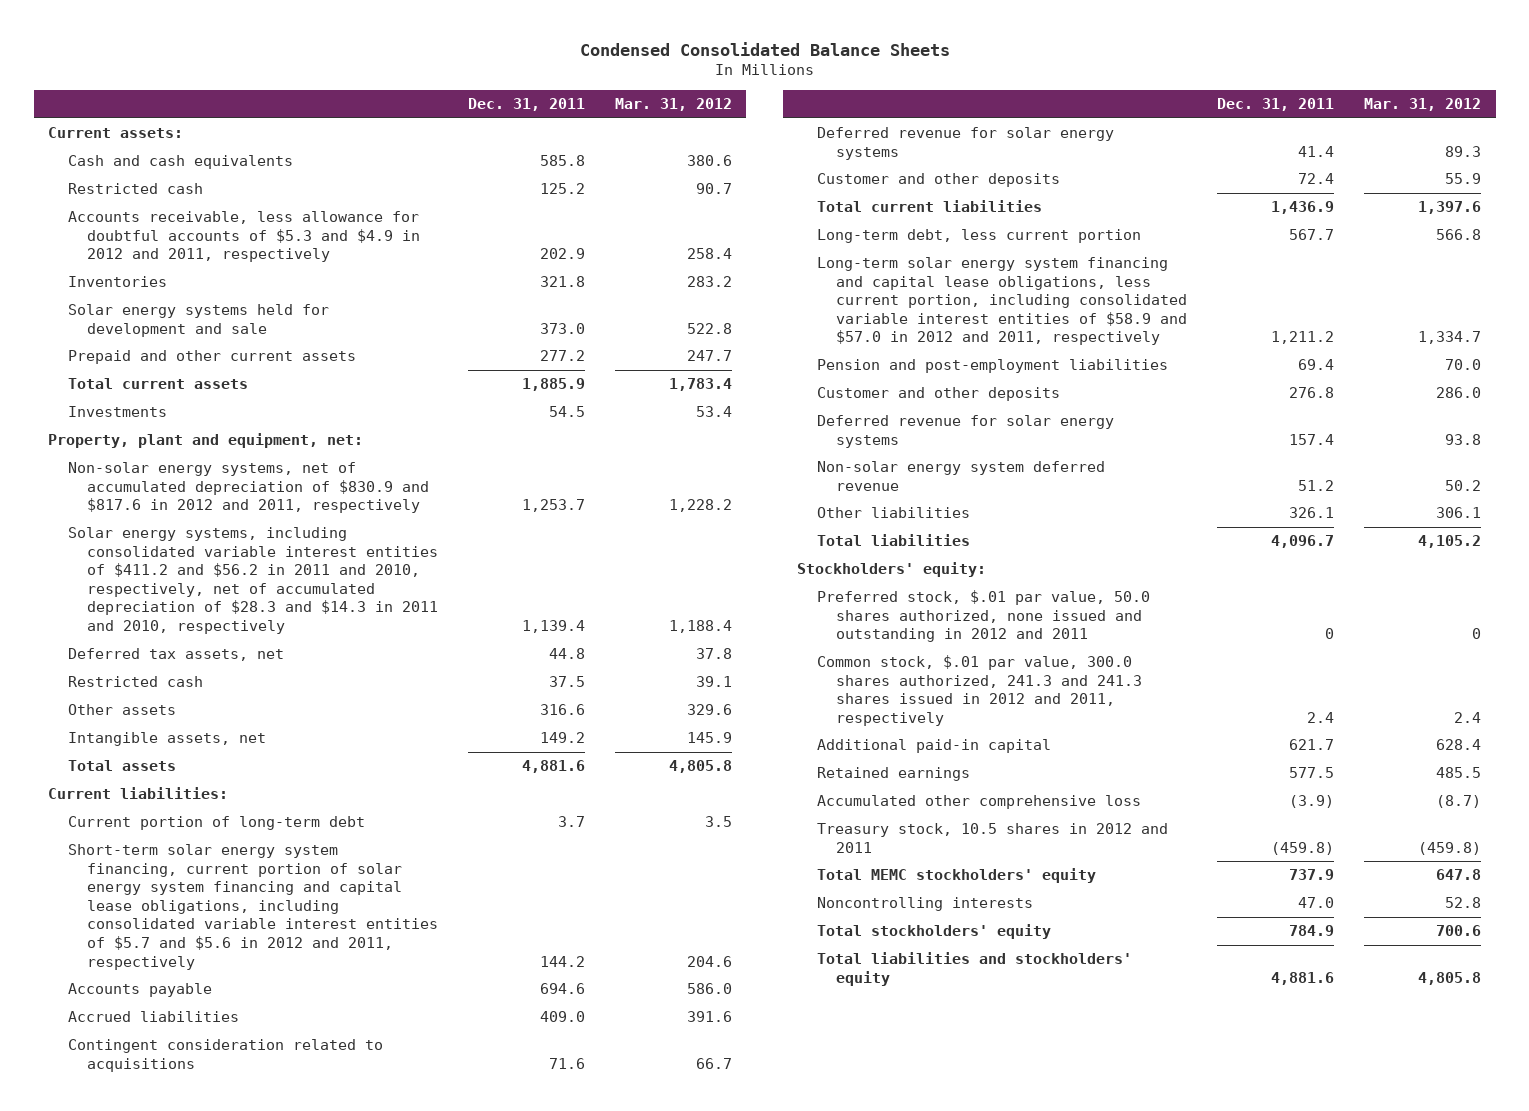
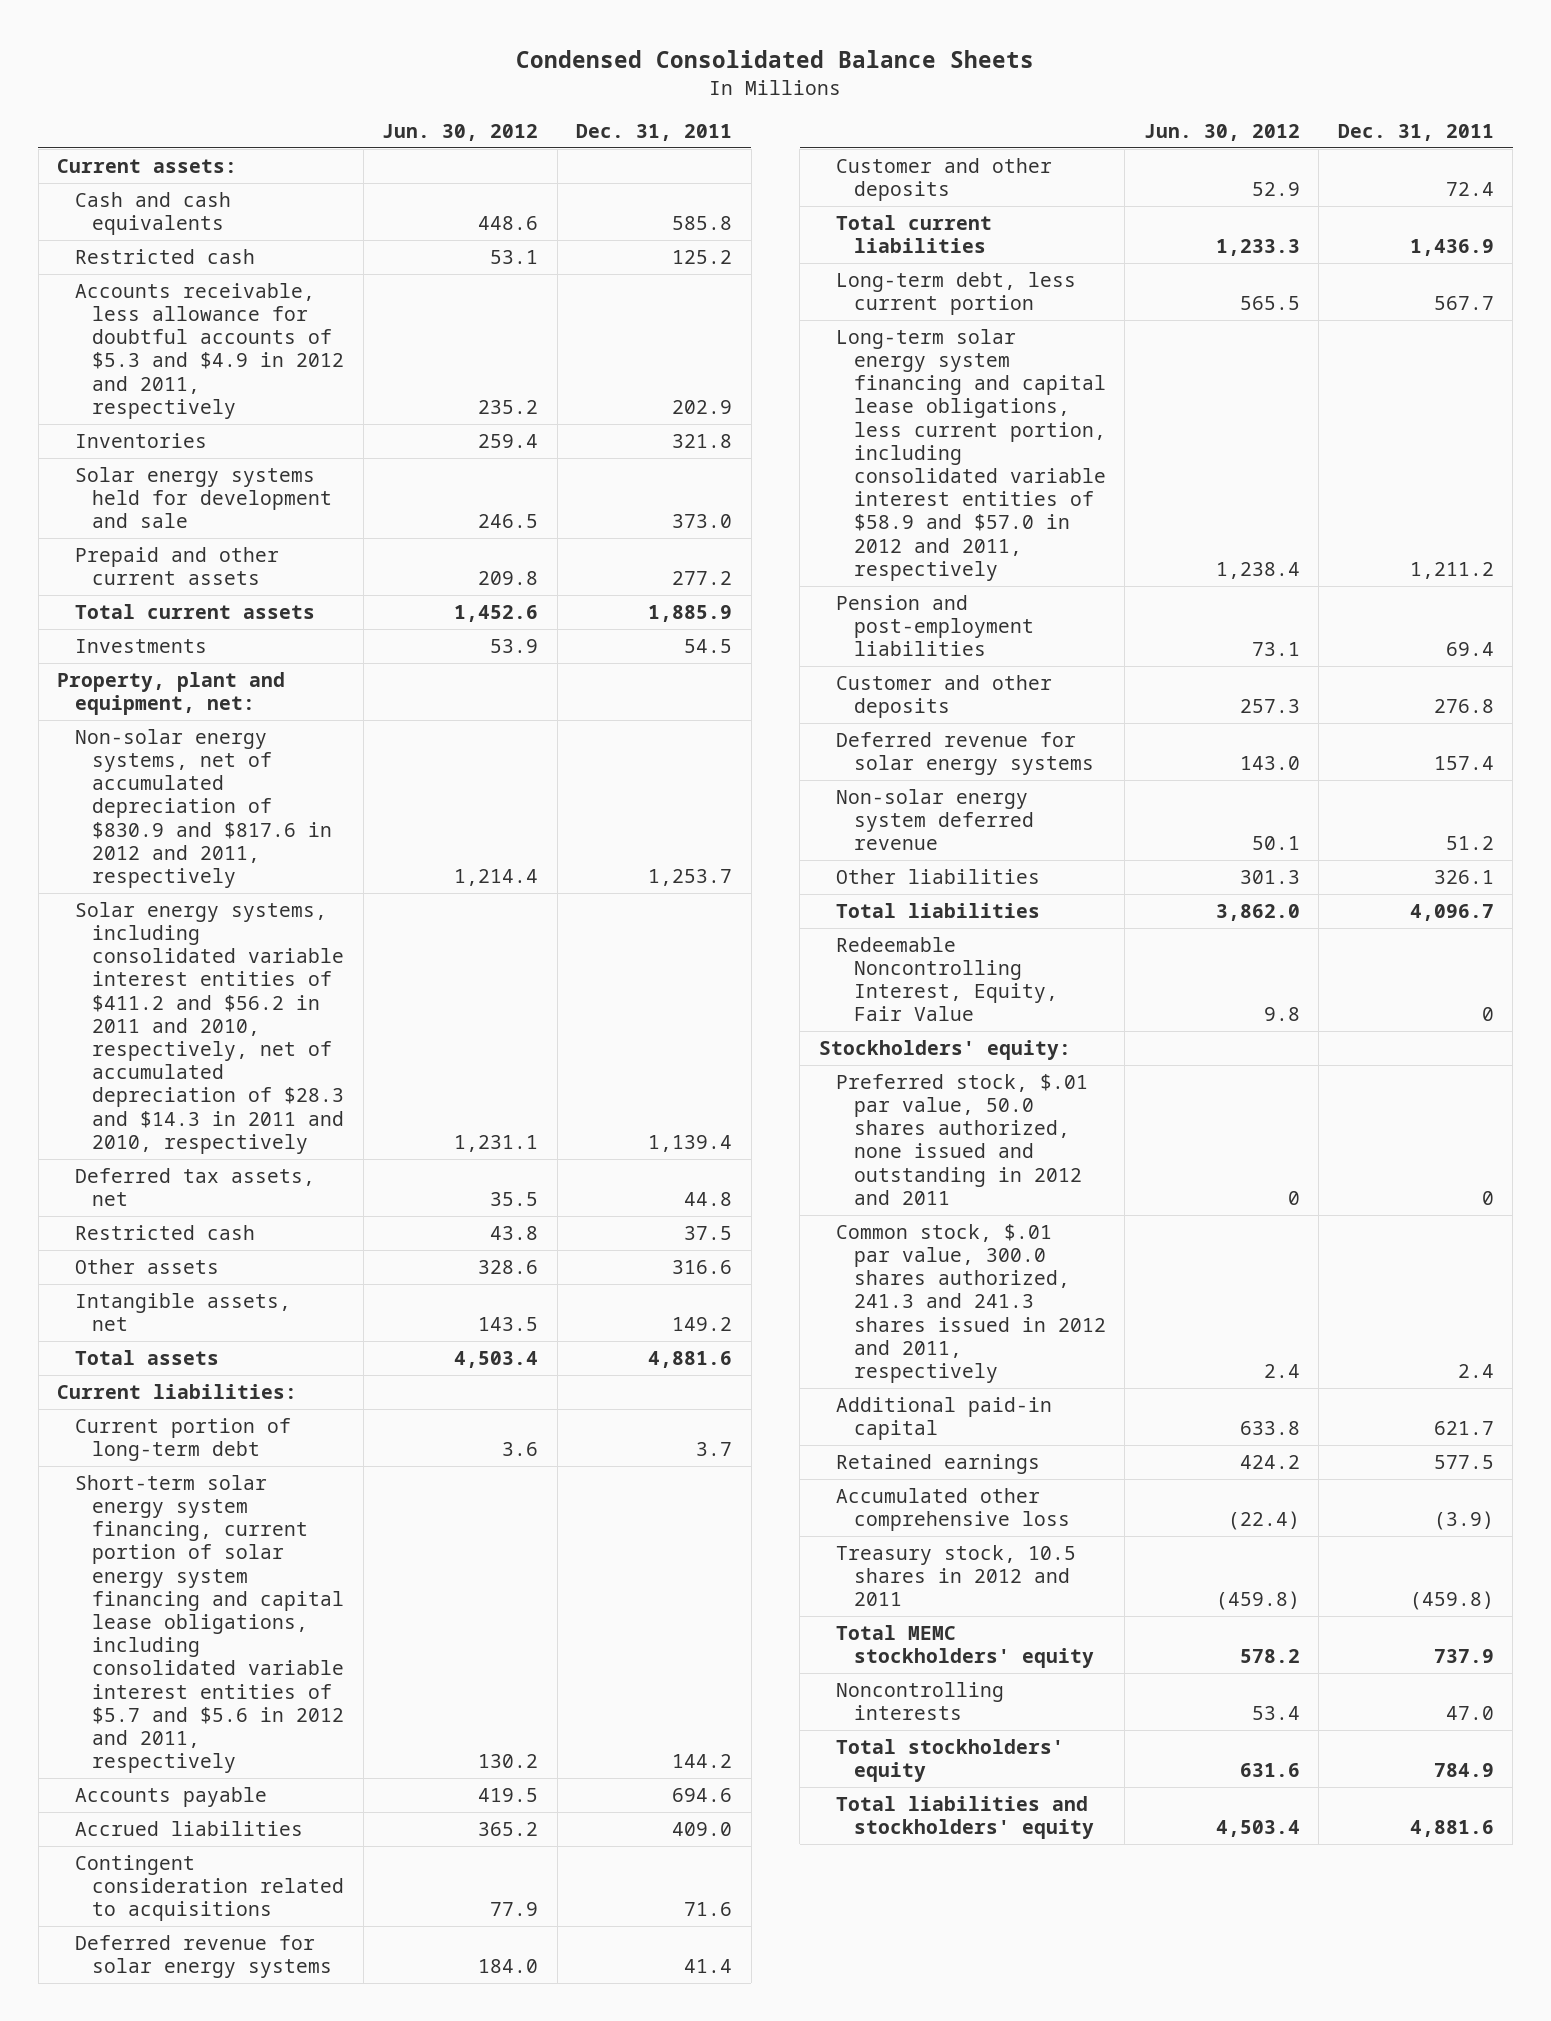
- | Dec. 31, 2011 | Mar. 31, 2012
+ | Jun. 30, 2012 | Dec. 31, 2011
+ Redeemable Noncontrolling Interest, Equity, Fair Value | 9.8 | 0

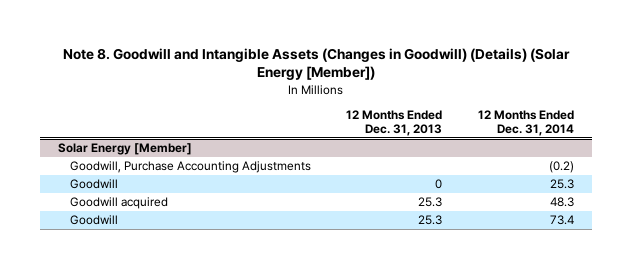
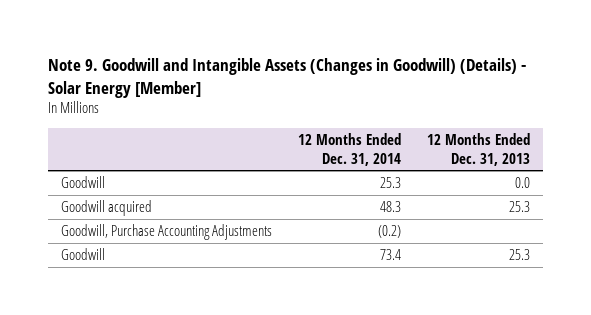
- Note 8. Goodwill and Intangible Assets (Changes in Goodwill) (Details) (Solar Energy [Member])
+ Note 9. Goodwill and Intangible Assets (Changes in Goodwill) (Details) - Solar Energy [Member]
- | 12 Months Ended Dec. 31, 2013 | 12 Months Ended Dec. 31, 2014
+ | 12 Months Ended Dec. 31, 2014 | 12 Months Ended Dec. 31, 2013
- Solar Energy [Member]
- Goodwill, Purchase Accounting Adjustments | | (0.2)
- Goodwill | 0 | 25.3
+ Goodwill | 25.3 | 0.0
+ Goodwill, Purchase Accounting Adjustments | (0.2) |

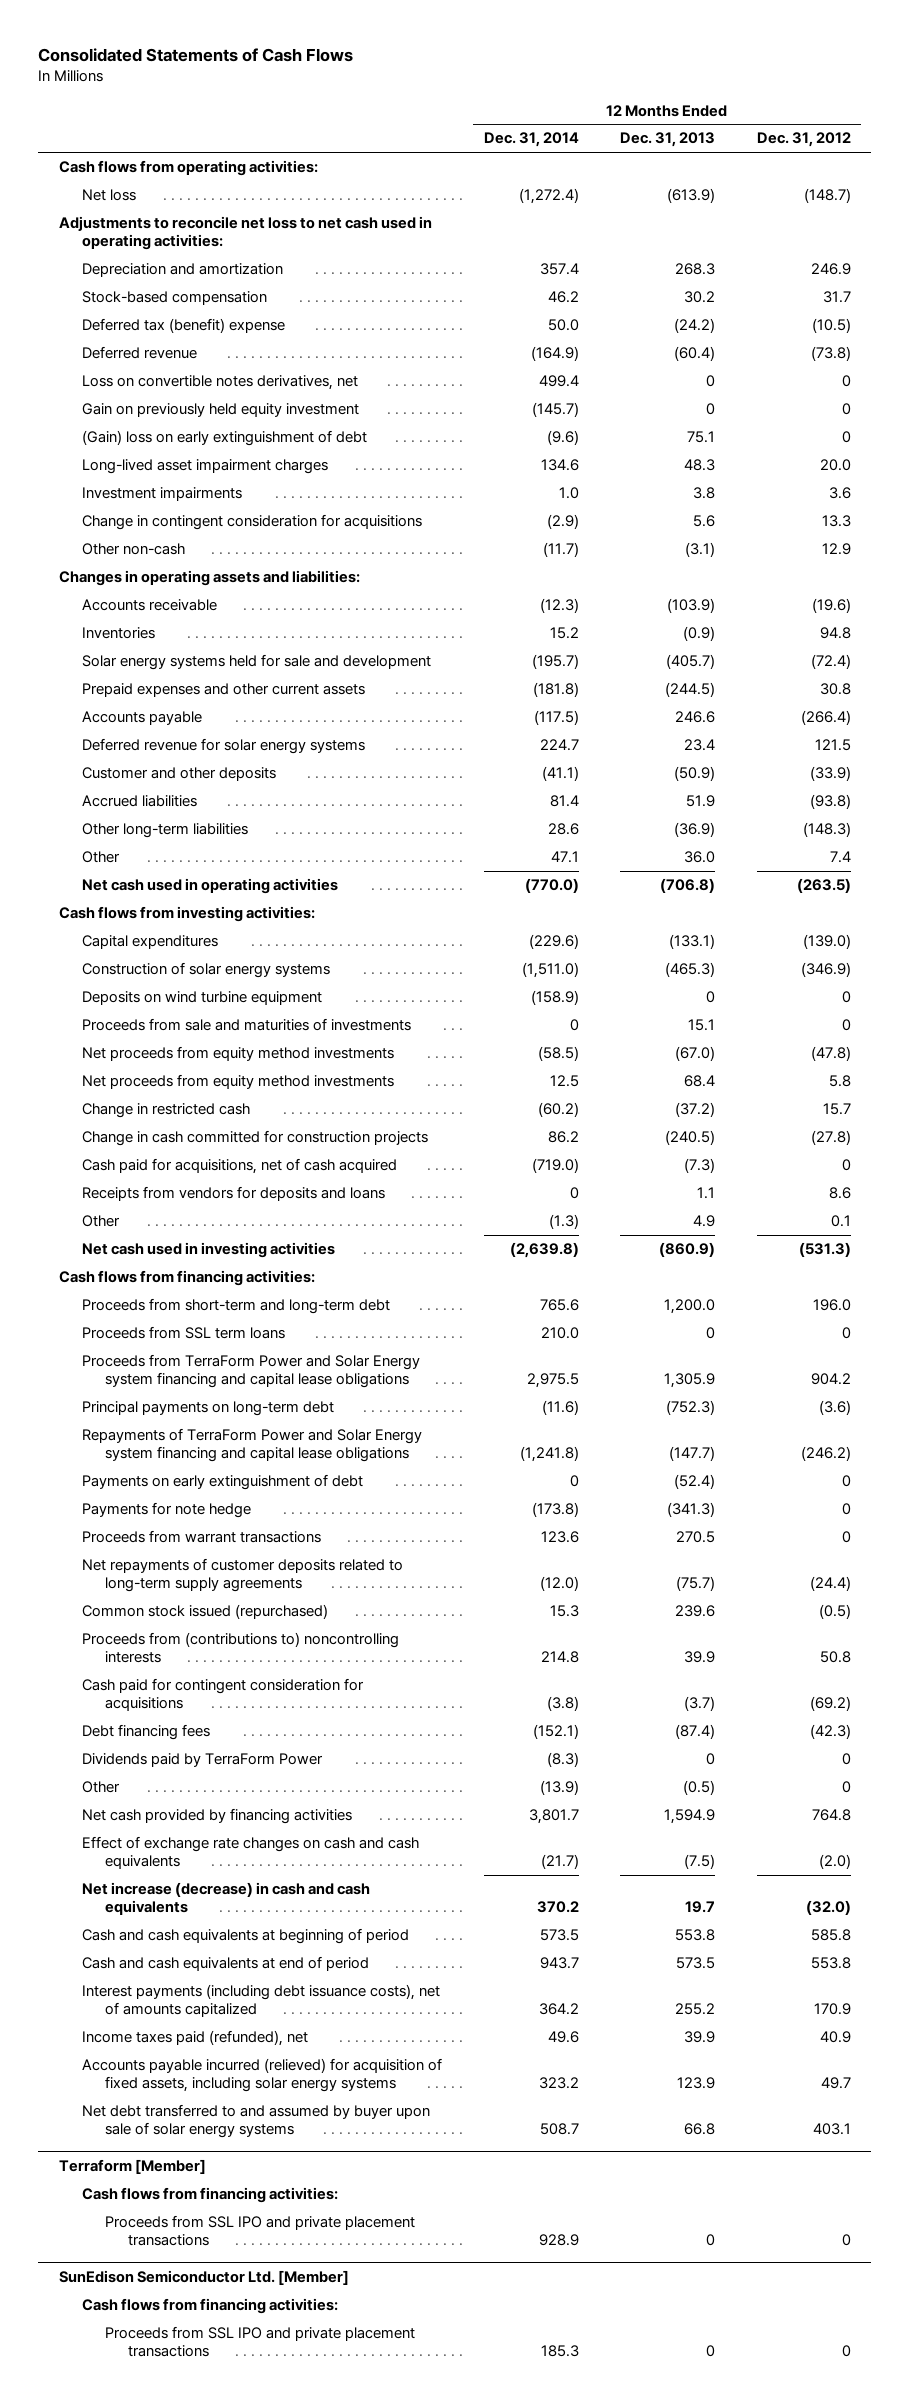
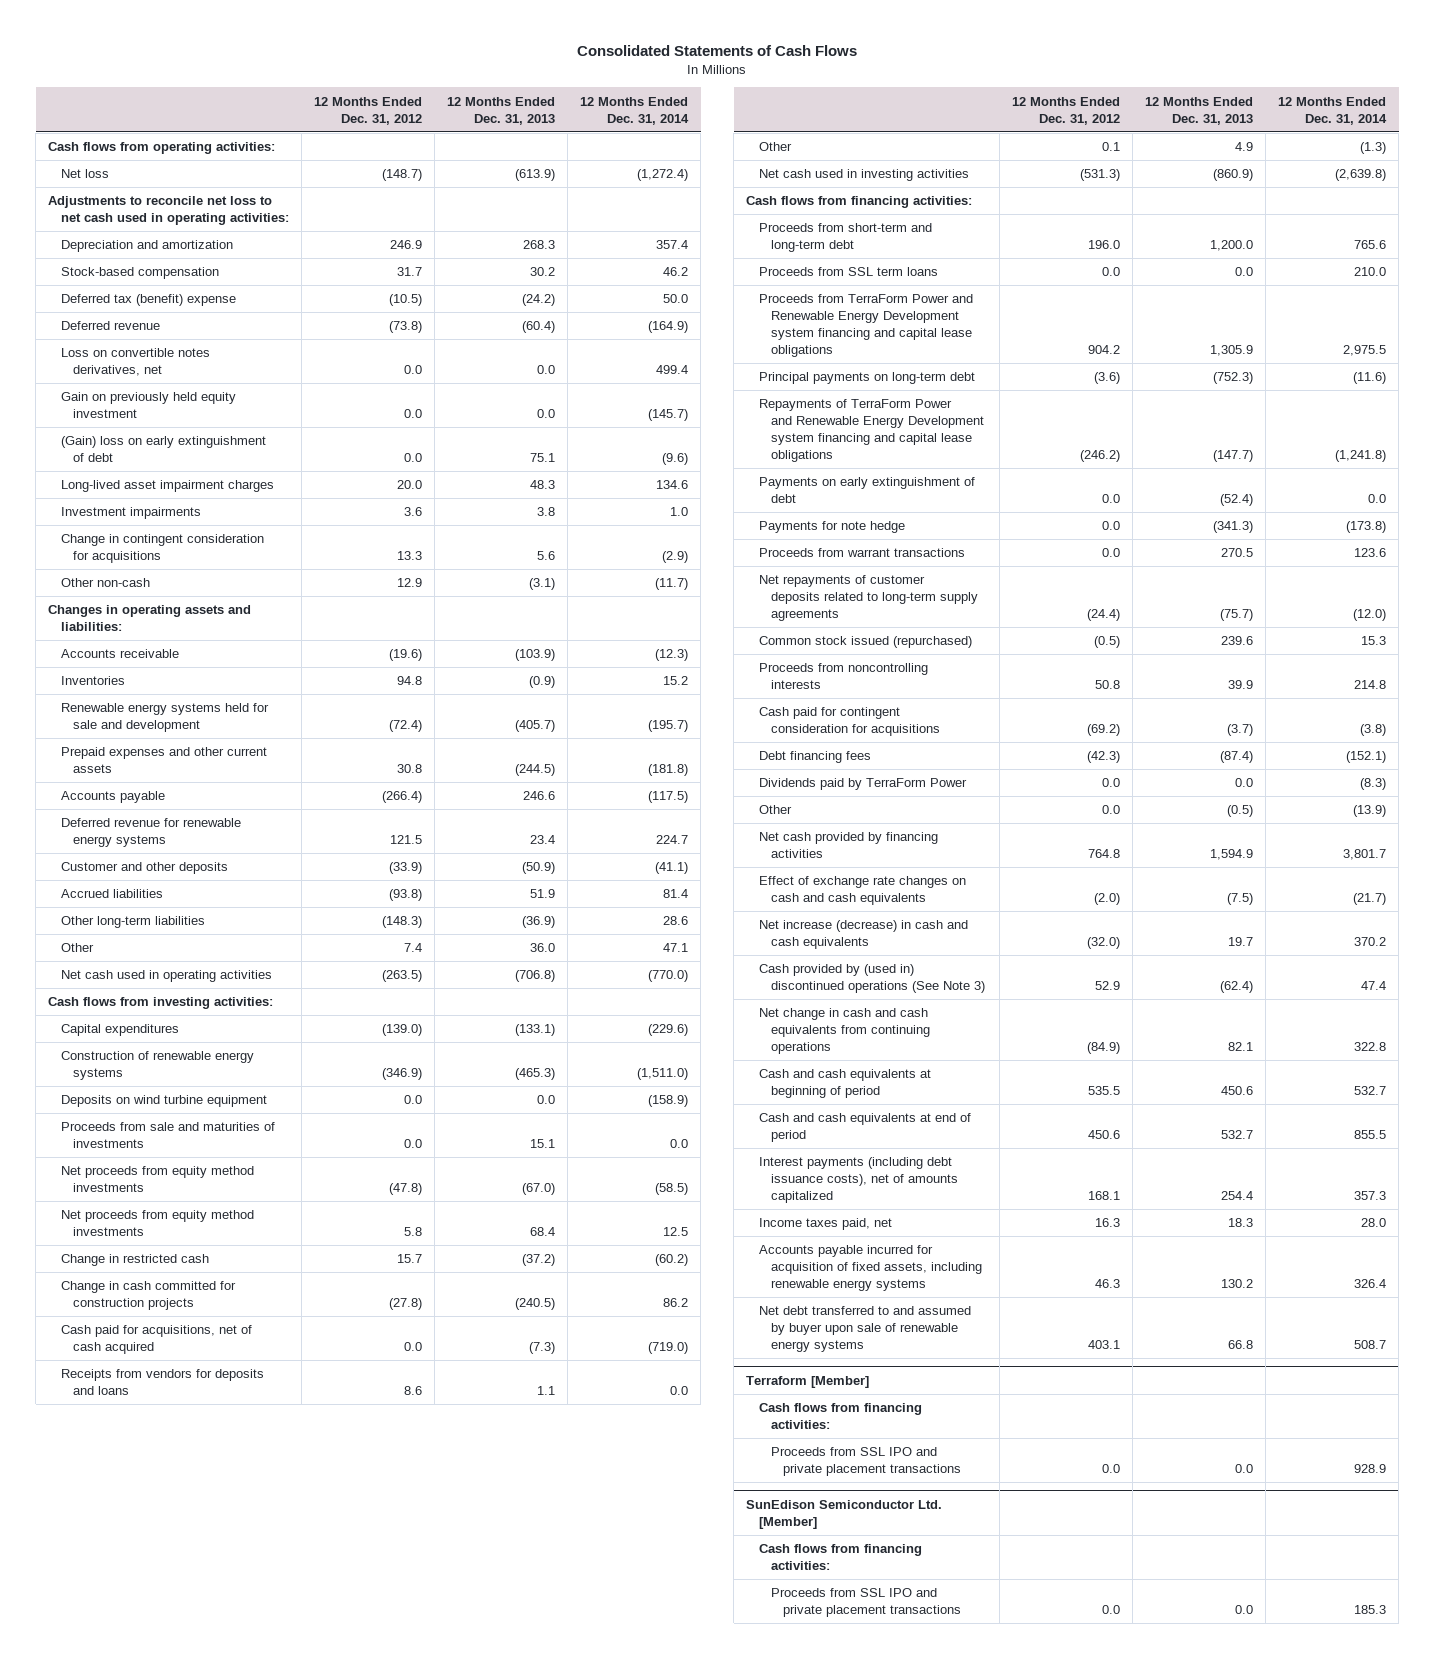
- | 12 Months Ended Dec. 31, 2014 | 12 Months Ended Dec. 31, 2013 | 12 Months Ended Dec. 31, 2012
+ | 12 Months Ended Dec. 31, 2012 | 12 Months Ended Dec. 31, 2013 | 12 Months Ended Dec. 31, 2014
- Loss on convertible notes derivatives, net | 499.4 | 0 | 0
- Gain on previously held equity investment | (145.7) | 0 | 0
- (Gain) loss on early extinguishment of debt | (9.6) | 75.1 | 0
+ Loss on convertible notes derivatives, net | 0.0 | 0.0 | 499.4
+ Gain on previously held equity investment | 0.0 | 0.0 | (145.7)
+ (Gain) loss on early extinguishment of debt | 0.0 | 75.1 | (9.6)
- Solar energy systems held for sale and development | (195.7) | (405.7) | (72.4)
+ Renewable energy systems held for sale and development | (72.4) | (405.7) | (195.7)
- Deferred revenue for solar energy systems | 224.7 | 23.4 | 121.5
+ Deferred revenue for renewable energy systems | 121.5 | 23.4 | 224.7
- Construction of solar energy systems | (1,511.0) | (465.3) | (346.9)
- Deposits on wind turbine equipment | (158.9) | 0 | 0
- Proceeds from sale and maturities of investments | 0 | 15.1 | 0
+ Construction of renewable energy systems | (346.9) | (465.3) | (1,511.0)
+ Deposits on wind turbine equipment | 0.0 | 0.0 | (158.9)
+ Proceeds from sale and maturities of investments | 0.0 | 15.1 | 0.0
- Cash paid for acquisitions, net of cash acquired | (719.0) | (7.3) | 0
- Receipts from vendors for deposits and loans | 0 | 1.1 | 8.6
+ Cash paid for acquisitions, net of cash acquired | 0.0 | (7.3) | (719.0)
+ Receipts from vendors for deposits and loans | 8.6 | 1.1 | 0.0
- Proceeds from SSL term loans | 210.0 | 0 | 0
- Proceeds from TerraForm Power and Solar Energy system financing and capital lease obligations | 2,975.5 | 1,305.9 | 904.2
+ Proceeds from SSL term loans | 0.0 | 0.0 | 210.0
+ Proceeds from TerraForm Power and Renewable Energy Development system financing and capital lease obligations | 904.2 | 1,305.9 | 2,975.5
- Repayments of TerraForm Power and Solar Energy system financing and capital lease obligations | (1,241.8) | (147.7) | (246.2)
- Payments on early extinguishment of debt | 0 | (52.4) | 0
- Payments for note hedge | (173.8) | (341.3) | 0
- Proceeds from warrant transactions | 123.6 | 270.5 | 0
+ Repayments of TerraForm Power and Renewable Energy Development system financing and capital lease obligations | (246.2) | (147.7) | (1,241.8)
+ Payments on early extinguishment of debt | 0.0 | (52.4) | 0.0
+ Payments for note hedge | 0.0 | (341.3) | (173.8)
+ Proceeds from warrant transactions | 0.0 | 270.5 | 123.6
- Proceeds from (contributions to) noncontrolling interests | 214.8 | 39.9 | 50.8
+ Proceeds from noncontrolling interests | 50.8 | 39.9 | 214.8
- Dividends paid by TerraForm Power | (8.3) | 0 | 0
- Other | (13.9) | (0.5) | 0
+ Dividends paid by TerraForm Power | 0.0 | 0.0 | (8.3)
+ Other | 0.0 | (0.5) | (13.9)
- Cash and cash equivalents at beginning of period | 573.5 | 553.8 | 585.8
- Cash and cash equivalents at end of period | 943.7 | 573.5 | 553.8
- Interest payments (including debt issuance costs), net of amounts capitalized | 364.2 | 255.2 | 170.9
- Income taxes paid (refunded), net | 49.6 | 39.9 | 40.9
- Accounts payable incurred (relieved) for acquisition of fixed assets, including solar energy systems | 323.2 | 123.9 | 49.7
- Net debt transferred to and assumed by buyer upon sale of solar energy systems | 508.7 | 66.8 | 403.1
+ Cash provided by (used in) discontinued operations (See Note 3) | 52.9 | (62.4) | 47.4
+ Net change in cash and cash equivalents from continuing operations | (84.9) | 82.1 | 322.8
+ Cash and cash equivalents at beginning of period | 535.5 | 450.6 | 532.7
+ Cash and cash equivalents at end of period | 450.6 | 532.7 | 855.5
+ Interest payments (including debt issuance costs), net of amounts capitalized | 168.1 | 254.4 | 357.3
+ Income taxes paid, net | 16.3 | 18.3 | 28.0
+ Accounts payable incurred for acquisition of fixed assets, including renewable energy systems | 46.3 | 130.2 | 326.4
+ Net debt transferred to and assumed by buyer upon sale of renewable energy systems | 403.1 | 66.8 | 508.7
@ Terraform [Member]
- Proceeds from SSL IPO and private placement transactions | 928.9 | 0 | 0
+ Proceeds from SSL IPO and private placement transactions | 0.0 | 0.0 | 928.9
@ SunEdison Semiconductor Ltd. [Member]
- Proceeds from SSL IPO and private placement transactions | 185.3 | 0 | 0
+ Proceeds from SSL IPO and private placement transactions | 0.0 | 0.0 | 185.3

